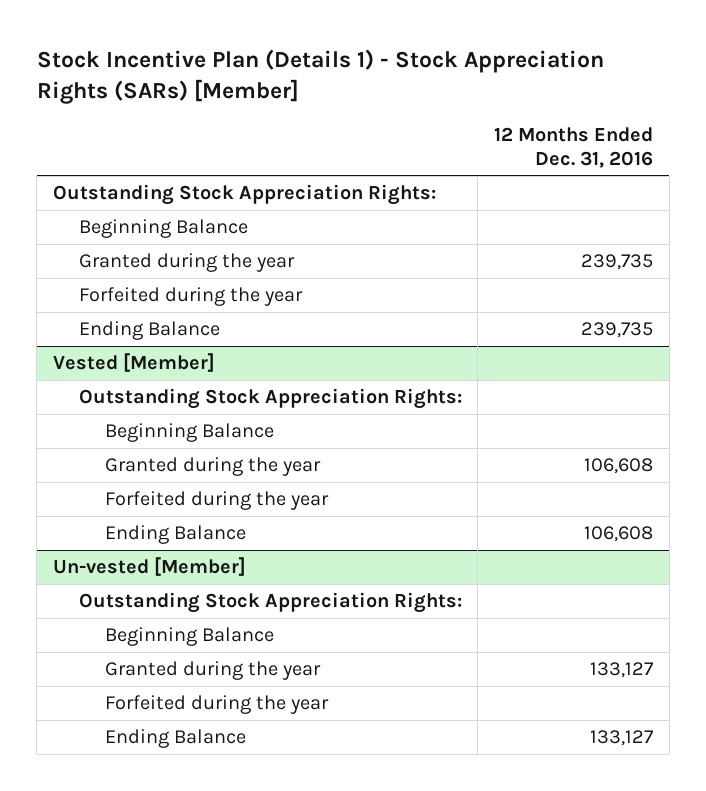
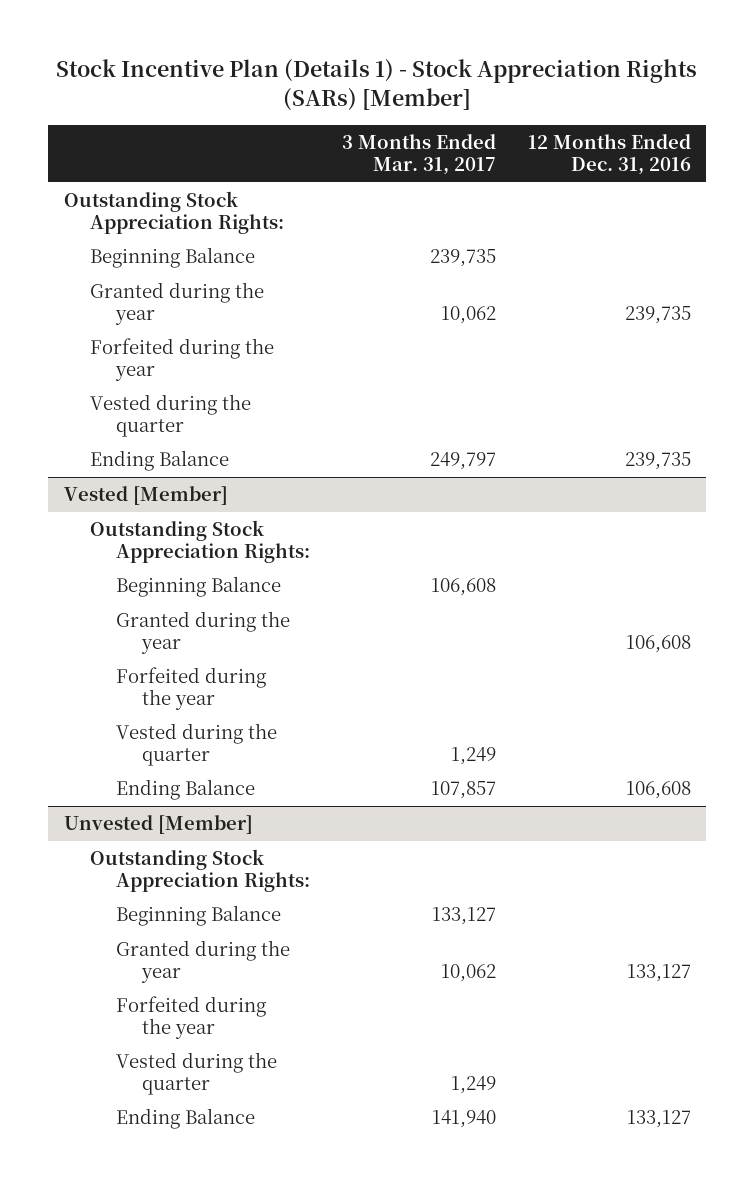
- | 12 Months Ended Dec. 31, 2016
+ | 3 Months Ended Mar. 31, 2017 | 12 Months Ended Dec. 31, 2016
+ Vested during the quarter
@ Vested [Member]
+ Vested during the quarter | 1,249 |
- Un-vested [Member]
+ Unvested [Member]
+ Vested during the quarter | 1,249 |

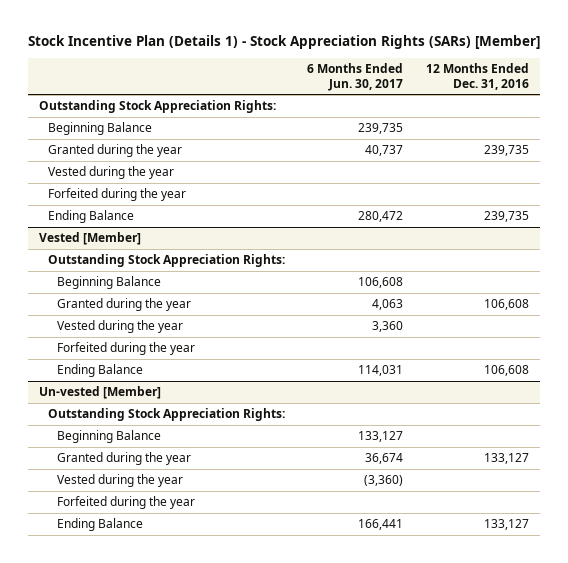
- | 3 Months Ended Mar. 31, 2017 | 12 Months Ended Dec. 31, 2016
+ | 6 Months Ended Jun. 30, 2017 | 12 Months Ended Dec. 31, 2016
+ Vested during the year
- Vested during the quarter
@ Vested [Member]
+ Vested during the year | 3,360 |
- Vested during the quarter | 1,249 |
- Unvested [Member]
+ Un-vested [Member]
+ Vested during the year | (3,360) |
- Vested during the quarter | 1,249 |

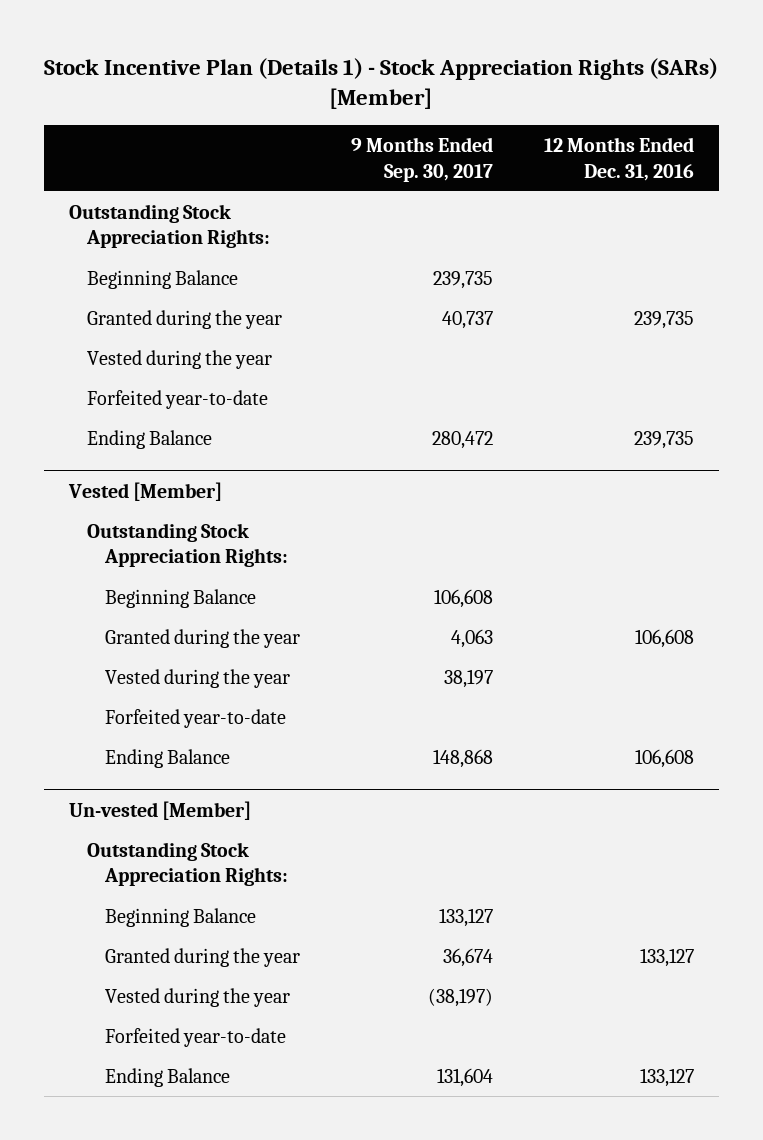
- | 6 Months Ended Jun. 30, 2017 | 12 Months Ended Dec. 31, 2016
+ | 9 Months Ended Sep. 30, 2017 | 12 Months Ended Dec. 31, 2016
- Forfeited during the year
+ Forfeited year-to-date
@ Vested [Member]
- Forfeited during the year
+ Forfeited year-to-date
@ Un-vested [Member]
- Forfeited during the year
+ Forfeited year-to-date

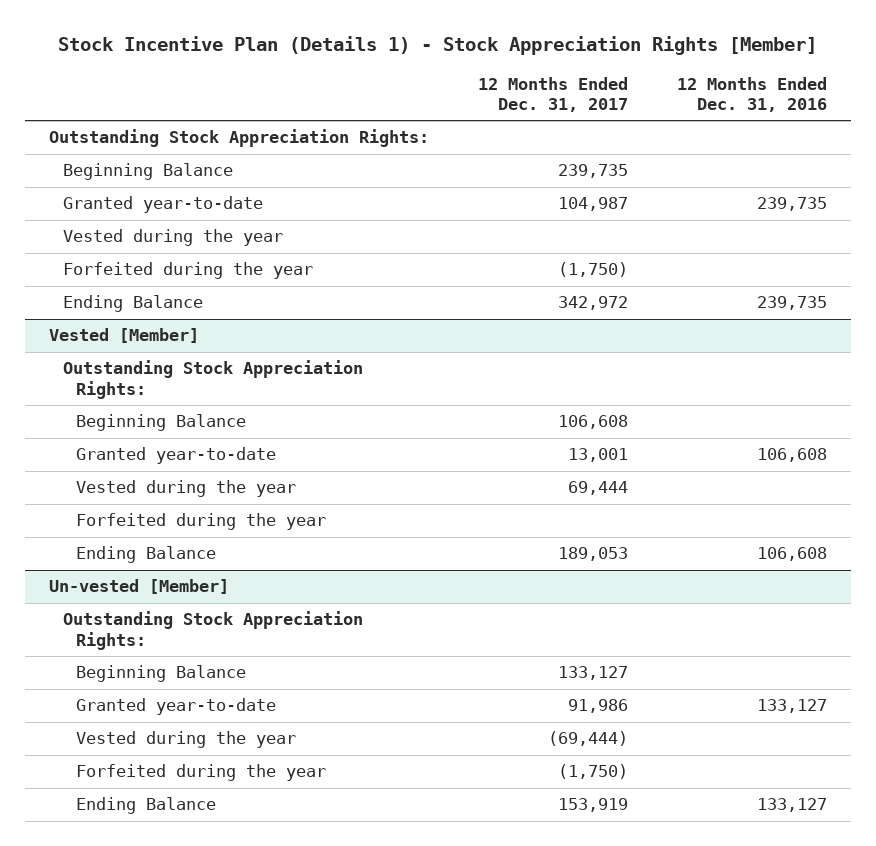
- Stock Incentive Plan (Details 1) - Stock Appreciation Rights (SARs) [Member]
+ Stock Incentive Plan (Details 1) - Stock Appreciation Rights [Member]
- | 9 Months Ended Sep. 30, 2017 | 12 Months Ended Dec. 31, 2016
+ | 12 Months Ended Dec. 31, 2017 | 12 Months Ended Dec. 31, 2016
- Granted during the year | 40,737 | 239,735
+ Granted year-to-date | 104,987 | 239,735
- Forfeited year-to-date
+ Forfeited during the year | (1,750) |
@ Vested [Member]
- Granted during the year | 4,063 | 106,608
+ Granted year-to-date | 13,001 | 106,608
- Forfeited year-to-date
+ Forfeited during the year
@ Un-vested [Member]
- Granted during the year | 36,674 | 133,127
+ Granted year-to-date | 91,986 | 133,127
- Forfeited year-to-date
+ Forfeited during the year | (1,750) |

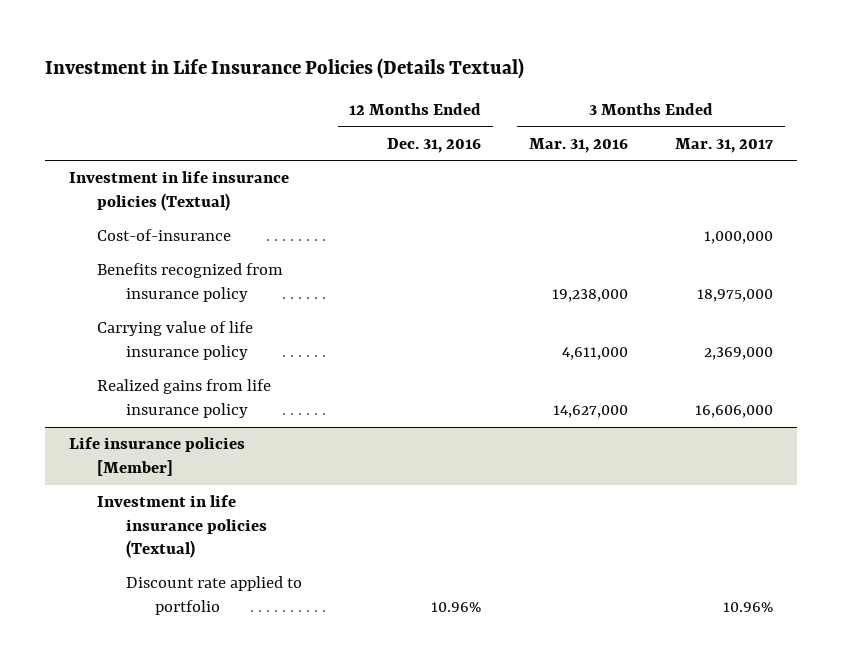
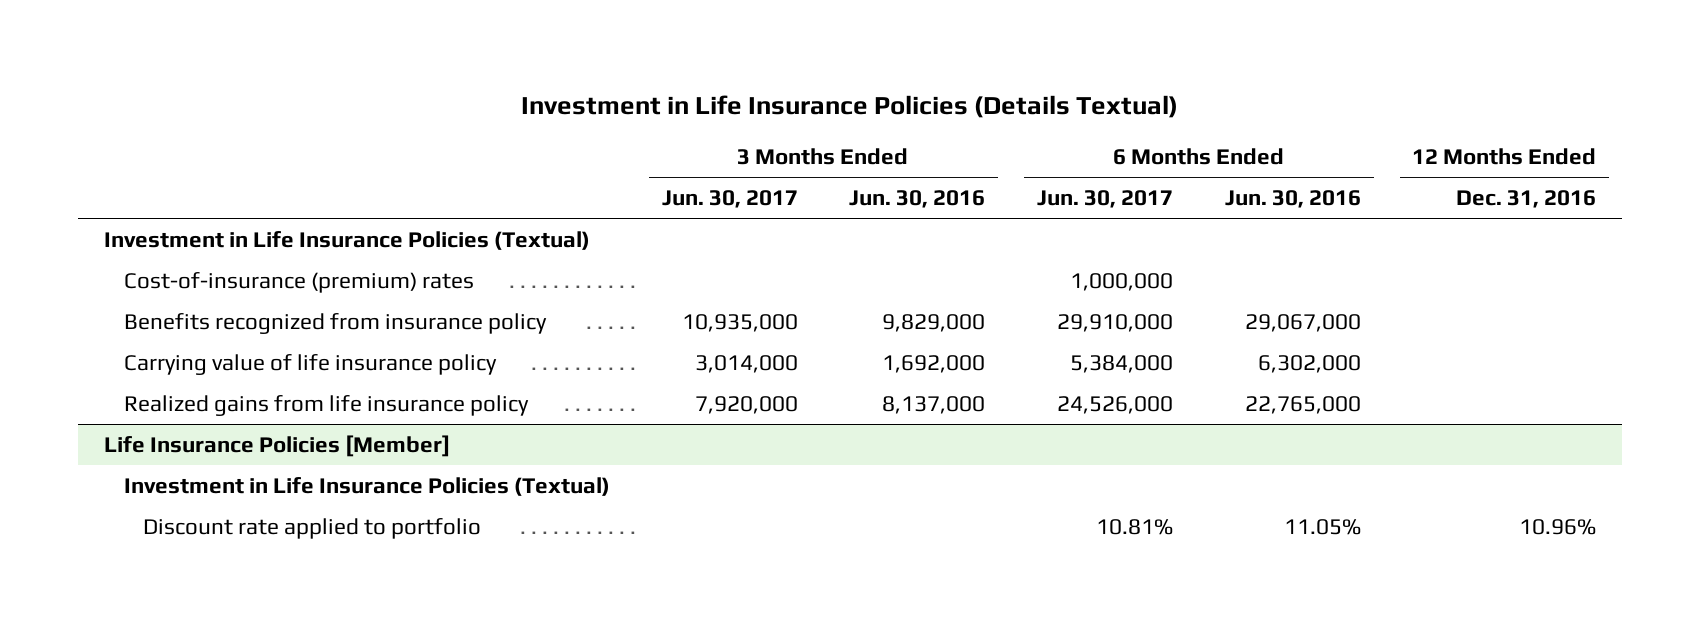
- | 12 Months Ended Dec. 31, 2016 | 3 Months Ended Mar. 31, 2016 | 3 Months Ended Mar. 31, 2017
+ | 3 Months Ended Jun. 30, 2017 | 3 Months Ended Jun. 30, 2016 | 6 Months Ended Jun. 30, 2017 | 6 Months Ended Jun. 30, 2016 | 12 Months Ended Dec. 31, 2016
- Investment in life insurance policies (Textual)
- Cost-of-insurance | | | 1,000,000
+ Investment in Life Insurance Policies (Textual)
+ Cost-of-insurance (premium) rates | | | 1,000,000 | |
- Life insurance policies [Member]
- Investment in life insurance policies (Textual)
+ Life Insurance Policies [Member]
+ Investment in Life Insurance Policies (Textual)

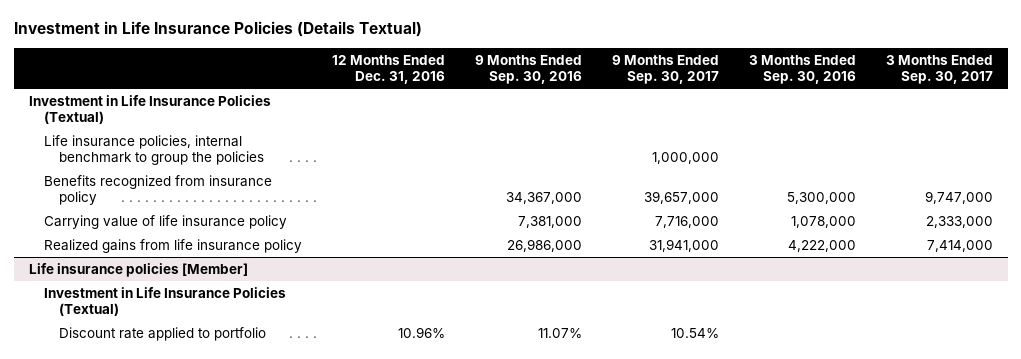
- | 3 Months Ended Jun. 30, 2017 | 3 Months Ended Jun. 30, 2016 | 6 Months Ended Jun. 30, 2017 | 6 Months Ended Jun. 30, 2016 | 12 Months Ended Dec. 31, 2016
+ | 12 Months Ended Dec. 31, 2016 | 9 Months Ended Sep. 30, 2016 | 9 Months Ended Sep. 30, 2017 | 3 Months Ended Sep. 30, 2016 | 3 Months Ended Sep. 30, 2017
- Cost-of-insurance (premium) rates | | | 1,000,000 | |
+ Life insurance policies, internal benchmark to group the policies | | | 1,000,000 | |
- Life Insurance Policies [Member]
+ Life insurance policies [Member]

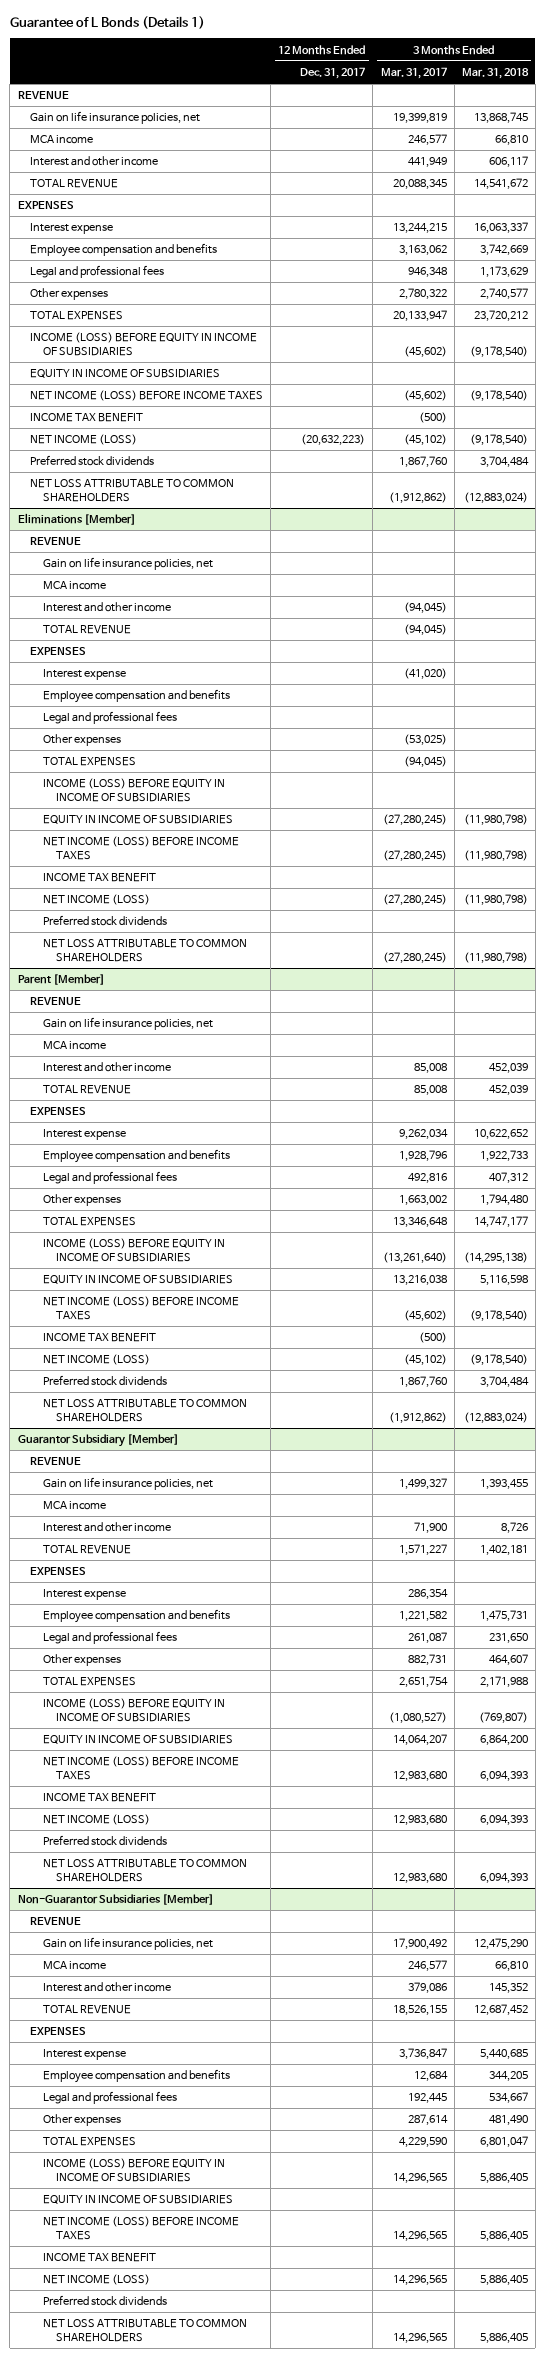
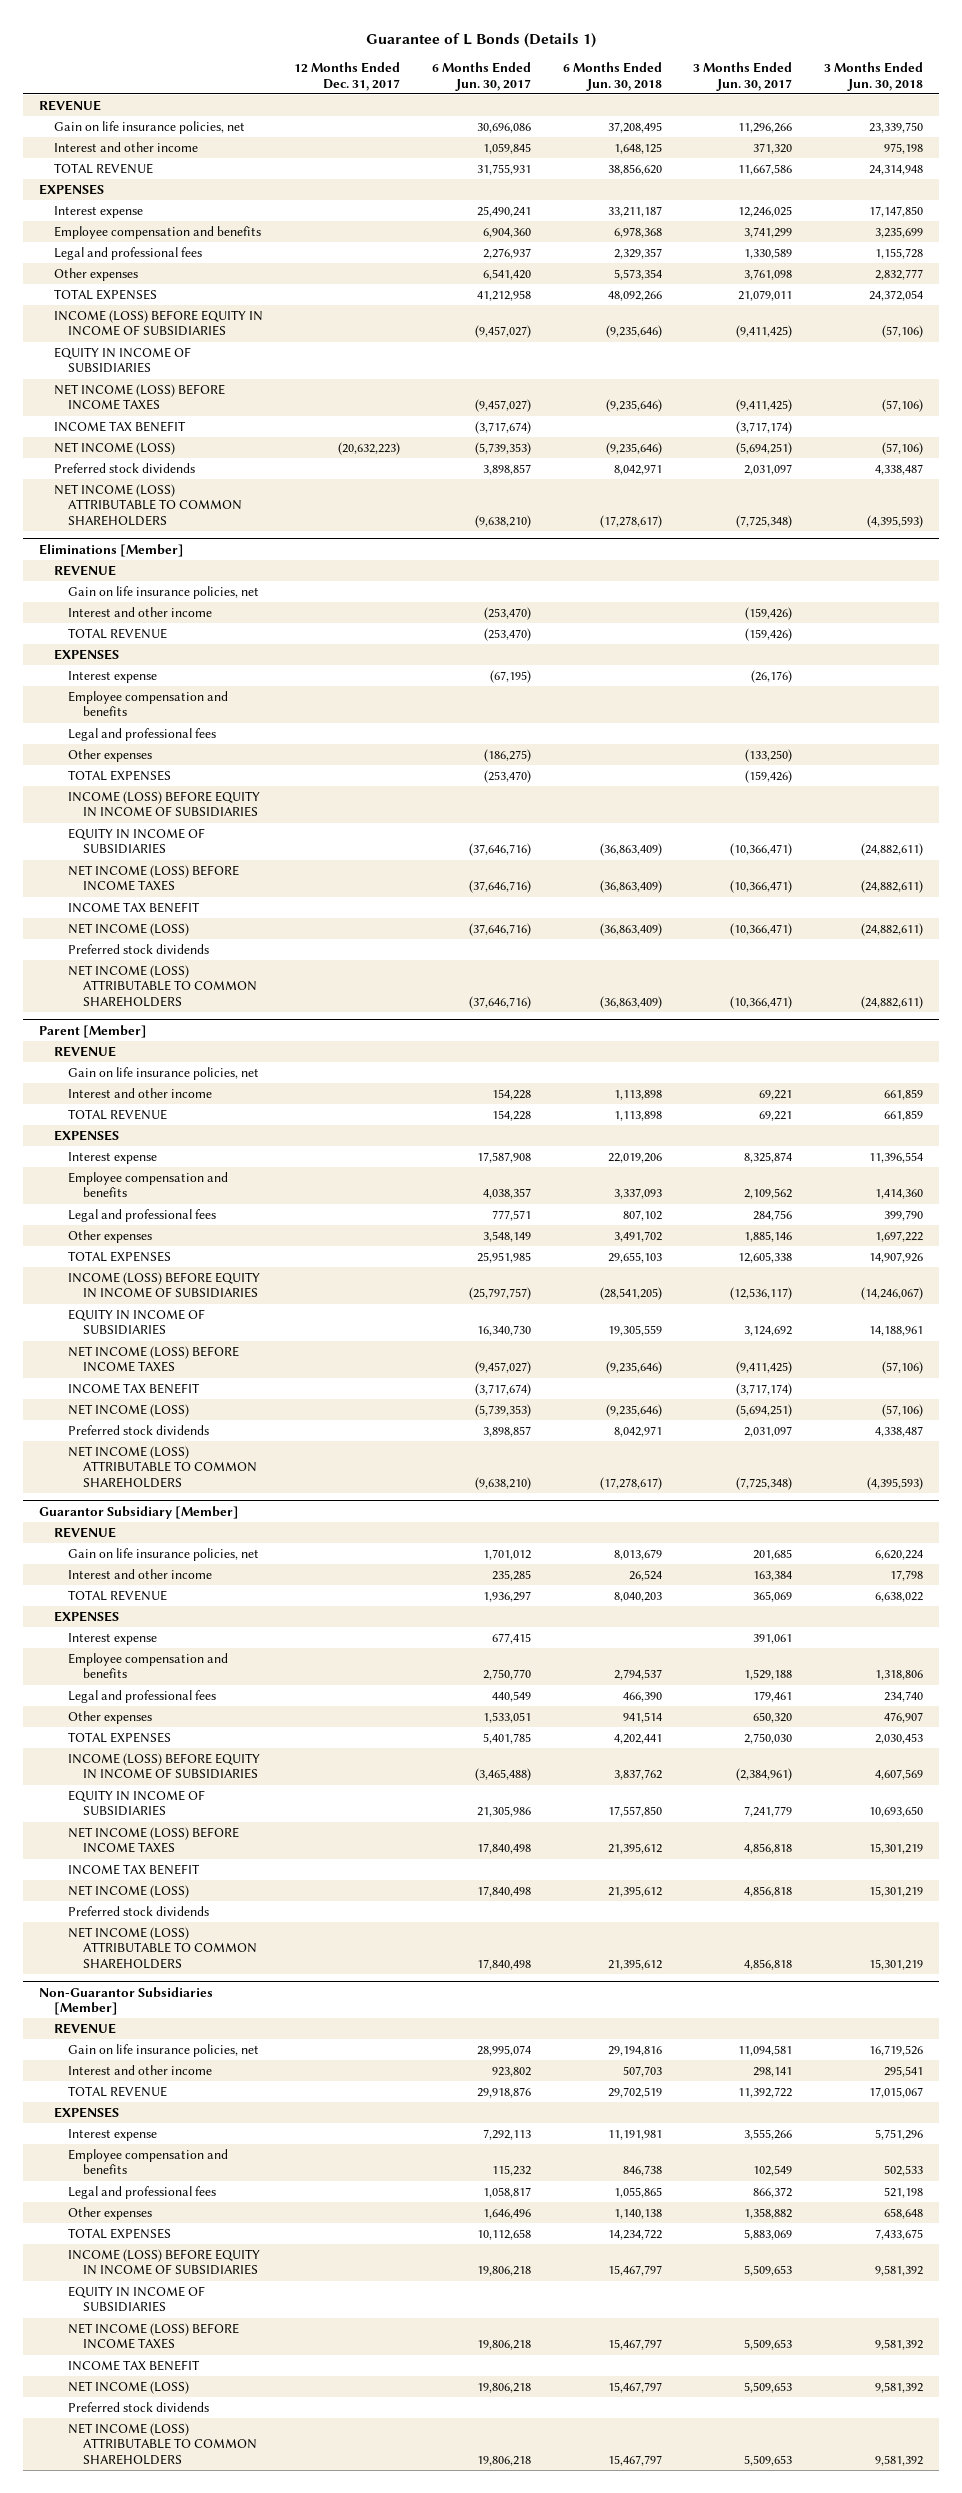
- | 12 Months Ended Dec. 31, 2017 | 3 Months Ended Mar. 31, 2017 | 3 Months Ended Mar. 31, 2018
+ | 12 Months Ended Dec. 31, 2017 | 6 Months Ended Jun. 30, 2017 | 6 Months Ended Jun. 30, 2018 | 3 Months Ended Jun. 30, 2017 | 3 Months Ended Jun. 30, 2018
- MCA income | | 246,577 | 66,810
- NET LOSS ATTRIBUTABLE TO COMMON SHAREHOLDERS | | (1,912,862) | (12,883,024)
+ NET INCOME (LOSS) ATTRIBUTABLE TO COMMON SHAREHOLDERS | | (9,638,210) | (17,278,617) | (7,725,348) | (4,395,593)
@ Eliminations [Member]
- MCA income
- NET LOSS ATTRIBUTABLE TO COMMON SHAREHOLDERS | | (27,280,245) | (11,980,798)
+ NET INCOME (LOSS) ATTRIBUTABLE TO COMMON SHAREHOLDERS | | (37,646,716) | (36,863,409) | (10,366,471) | (24,882,611)
@ Parent [Member]
- MCA income
- NET LOSS ATTRIBUTABLE TO COMMON SHAREHOLDERS | | (1,912,862) | (12,883,024)
+ NET INCOME (LOSS) ATTRIBUTABLE TO COMMON SHAREHOLDERS | | (9,638,210) | (17,278,617) | (7,725,348) | (4,395,593)
@ Guarantor Subsidiary [Member]
- MCA income
- NET LOSS ATTRIBUTABLE TO COMMON SHAREHOLDERS | | 12,983,680 | 6,094,393
+ NET INCOME (LOSS) ATTRIBUTABLE TO COMMON SHAREHOLDERS | | 17,840,498 | 21,395,612 | 4,856,818 | 15,301,219
@ Non-Guarantor Subsidiaries [Member]
- MCA income | | 246,577 | 66,810
- NET LOSS ATTRIBUTABLE TO COMMON SHAREHOLDERS | | 14,296,565 | 5,886,405
+ NET INCOME (LOSS) ATTRIBUTABLE TO COMMON SHAREHOLDERS | | 19,806,218 | 15,467,797 | 5,509,653 | 9,581,392

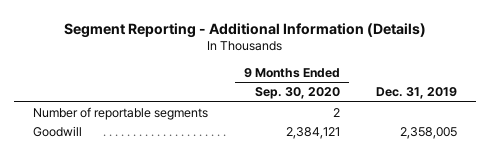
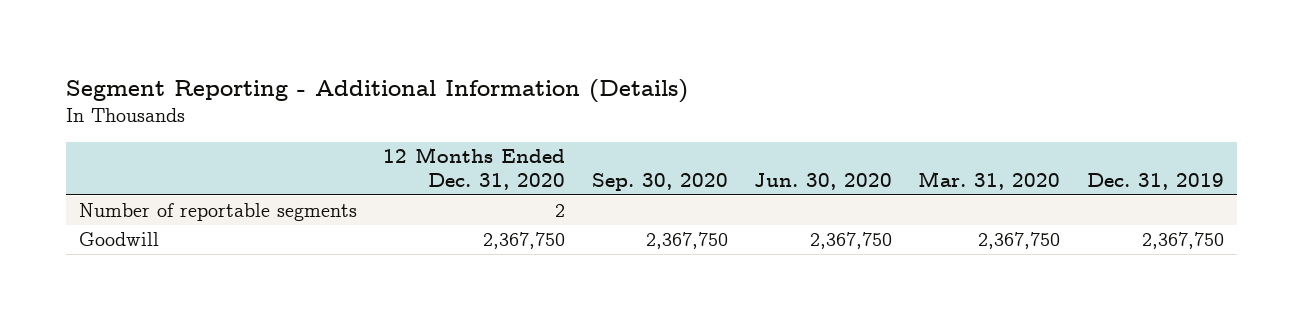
- | 9 Months Ended Sep. 30, 2020 | Dec. 31, 2019
+ | 12 Months Ended Dec. 31, 2020 | Sep. 30, 2020 | Jun. 30, 2020 | Mar. 31, 2020 | Dec. 31, 2019
- Goodwill | 2,384,121 | 2,358,005
+ Goodwill | 2,367,750 | 2,367,750 | 2,367,750 | 2,367,750 | 2,367,750

